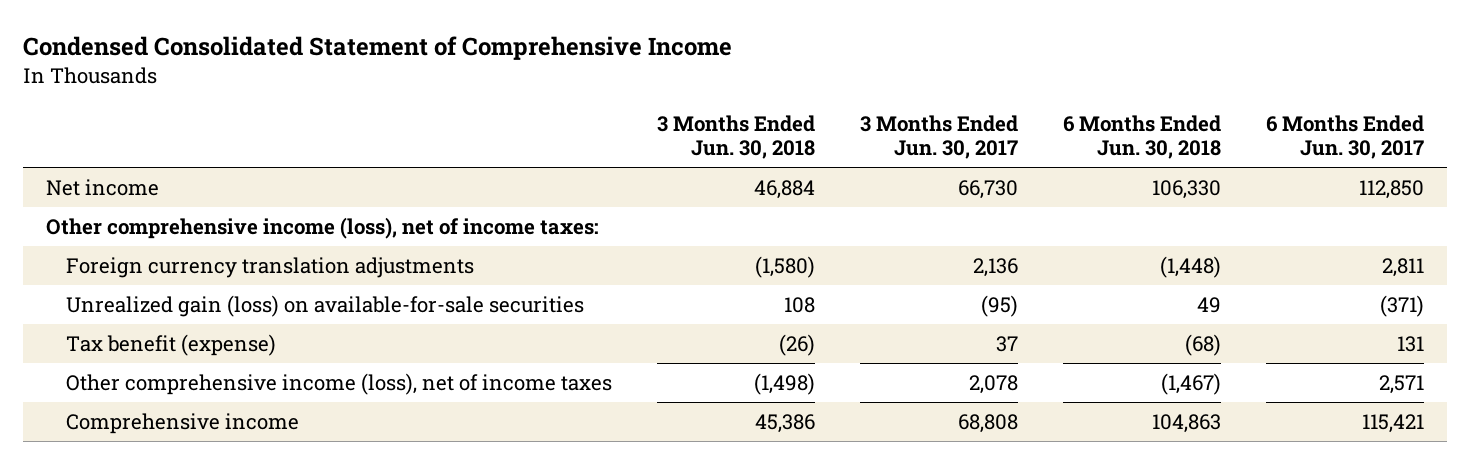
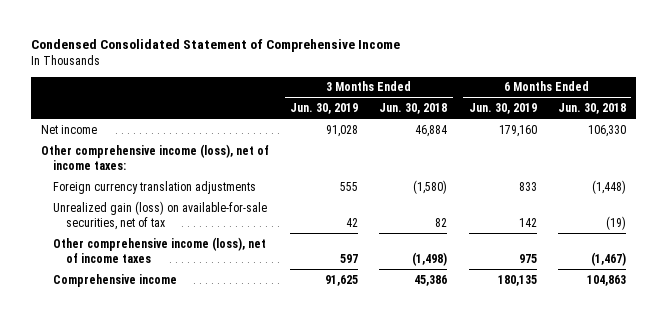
- | 3 Months Ended Jun. 30, 2018 | 3 Months Ended Jun. 30, 2017 | 6 Months Ended Jun. 30, 2018 | 6 Months Ended Jun. 30, 2017
+ | 3 Months Ended Jun. 30, 2019 | 3 Months Ended Jun. 30, 2018 | 6 Months Ended Jun. 30, 2019 | 6 Months Ended Jun. 30, 2018
- Unrealized gain (loss) on available-for-sale securities | 108 | (95) | 49 | (371)
- Tax benefit (expense) | (26) | 37 | (68) | 131
+ Unrealized gain (loss) on available-for-sale securities, net of tax | 42 | 82 | 142 | (19)

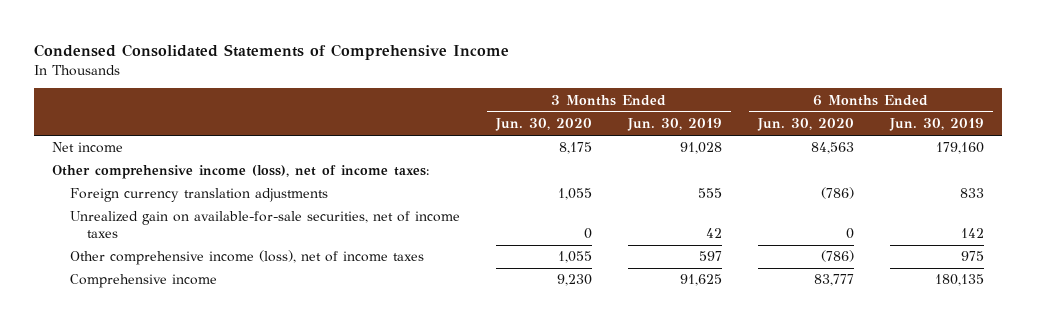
- Condensed Consolidated Statement of Comprehensive Income
+ Condensed Consolidated Statements of Comprehensive Income
- | 3 Months Ended Jun. 30, 2019 | 3 Months Ended Jun. 30, 2018 | 6 Months Ended Jun. 30, 2019 | 6 Months Ended Jun. 30, 2018
+ | 3 Months Ended Jun. 30, 2020 | 3 Months Ended Jun. 30, 2019 | 6 Months Ended Jun. 30, 2020 | 6 Months Ended Jun. 30, 2019
- Unrealized gain (loss) on available-for-sale securities, net of tax | 42 | 82 | 142 | (19)
+ Unrealized gain on available-for-sale securities, net of income taxes | 0 | 42 | 0 | 142

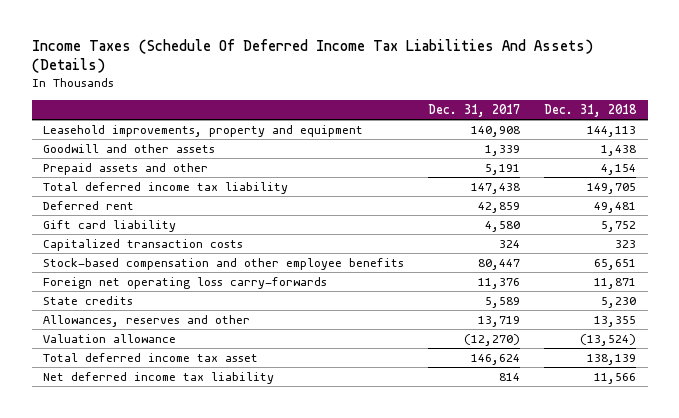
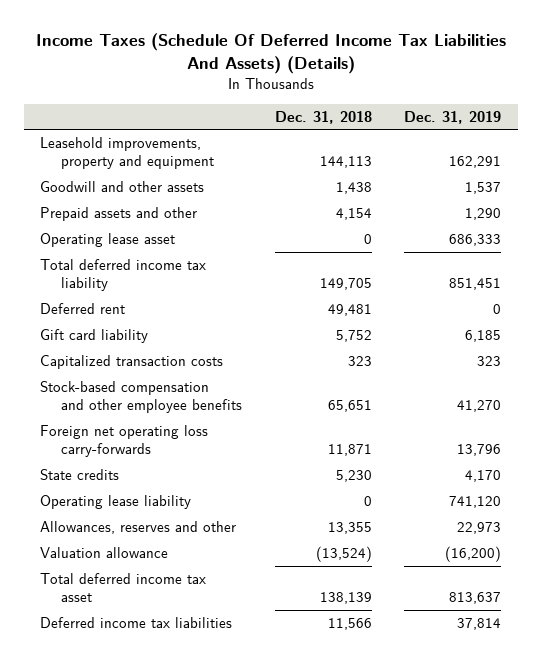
- | Dec. 31, 2017 | Dec. 31, 2018
+ | Dec. 31, 2018 | Dec. 31, 2019
+ Operating lease asset | 0 | 686,333
+ Operating lease liability | 0 | 741,120
- Net deferred income tax liability | 814 | 11,566
+ Deferred income tax liabilities | 11,566 | 37,814

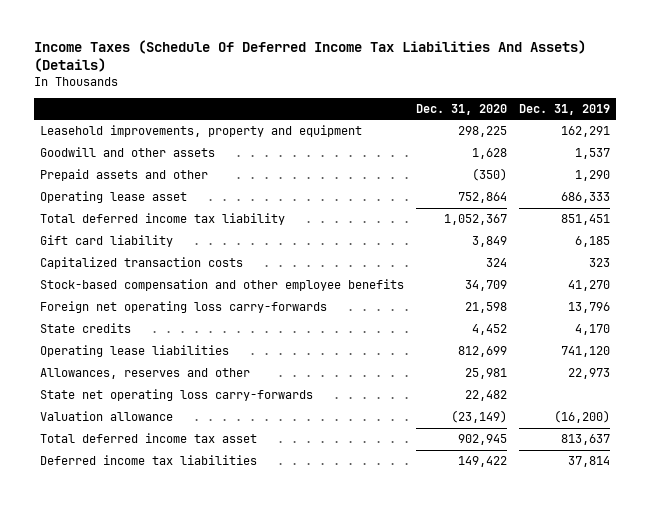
- | Dec. 31, 2018 | Dec. 31, 2019
+ | Dec. 31, 2020 | Dec. 31, 2019
- Deferred rent | 49,481 | 0
- Operating lease liability | 0 | 741,120
+ Operating lease liabilities | 812,699 | 741,120
+ State net operating loss carry-forwards | 22,482 |

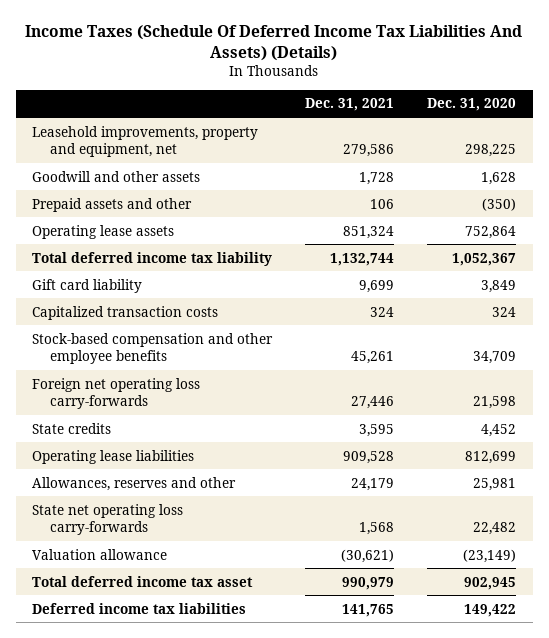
- | Dec. 31, 2020 | Dec. 31, 2019
+ | Dec. 31, 2021 | Dec. 31, 2020
- Leasehold improvements, property and equipment | 298,225 | 162,291
+ Leasehold improvements, property and equipment, net | 279,586 | 298,225
- Operating lease asset | 752,864 | 686,333
+ Operating lease assets | 851,324 | 752,864

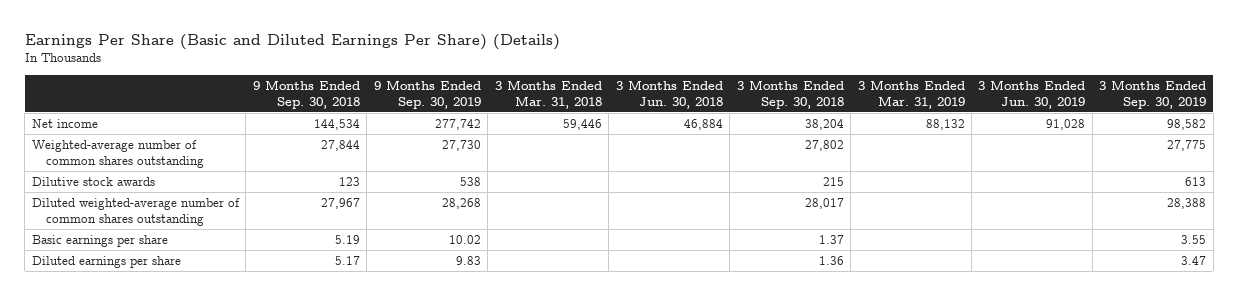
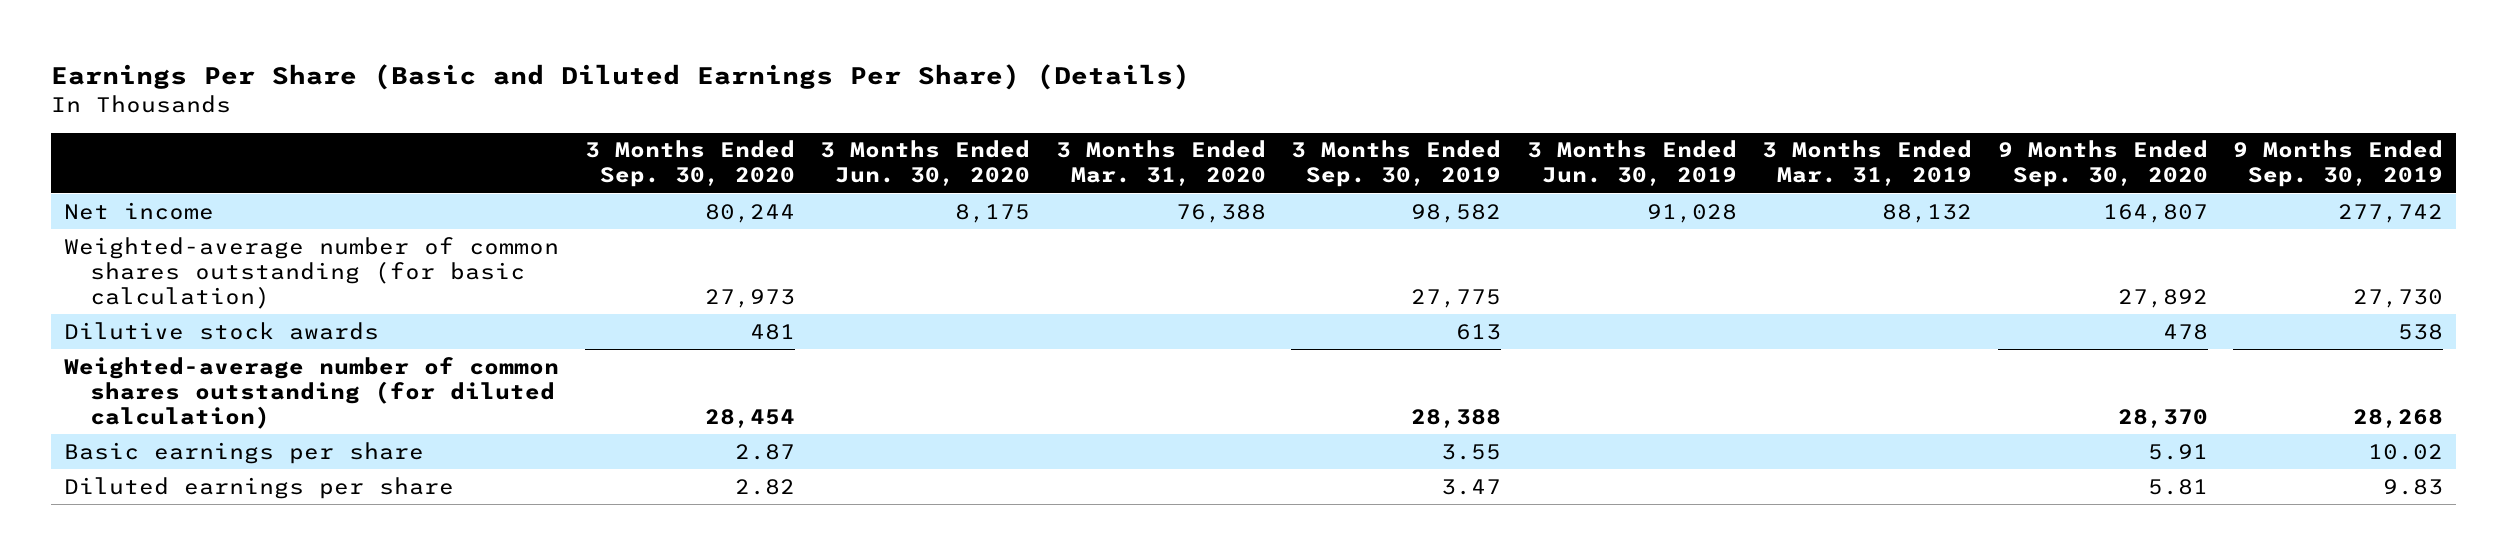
- | 9 Months Ended Sep. 30, 2018 | 9 Months Ended Sep. 30, 2019 | 3 Months Ended Mar. 31, 2018 | 3 Months Ended Jun. 30, 2018 | 3 Months Ended Sep. 30, 2018 | 3 Months Ended Mar. 31, 2019 | 3 Months Ended Jun. 30, 2019 | 3 Months Ended Sep. 30, 2019
+ | 3 Months Ended Sep. 30, 2020 | 3 Months Ended Jun. 30, 2020 | 3 Months Ended Mar. 31, 2020 | 3 Months Ended Sep. 30, 2019 | 3 Months Ended Jun. 30, 2019 | 3 Months Ended Mar. 31, 2019 | 9 Months Ended Sep. 30, 2020 | 9 Months Ended Sep. 30, 2019
- Weighted-average number of common shares outstanding | 27,844 | 27,730 | | | 27,802 | | | 27,775
+ Weighted-average number of common shares outstanding (for basic calculation) | 27,973 | | | 27,775 | | | 27,892 | 27,730
- Diluted weighted-average number of common shares outstanding | 27,967 | 28,268 | | | 28,017 | | | 28,388
+ Weighted-average number of common shares outstanding (for diluted calculation) | 28,454 | | | 28,388 | | | 28,370 | 28,268

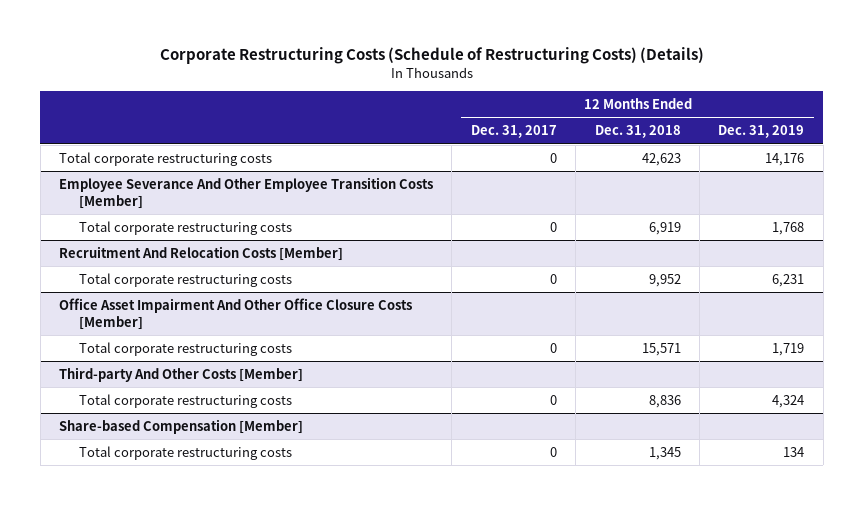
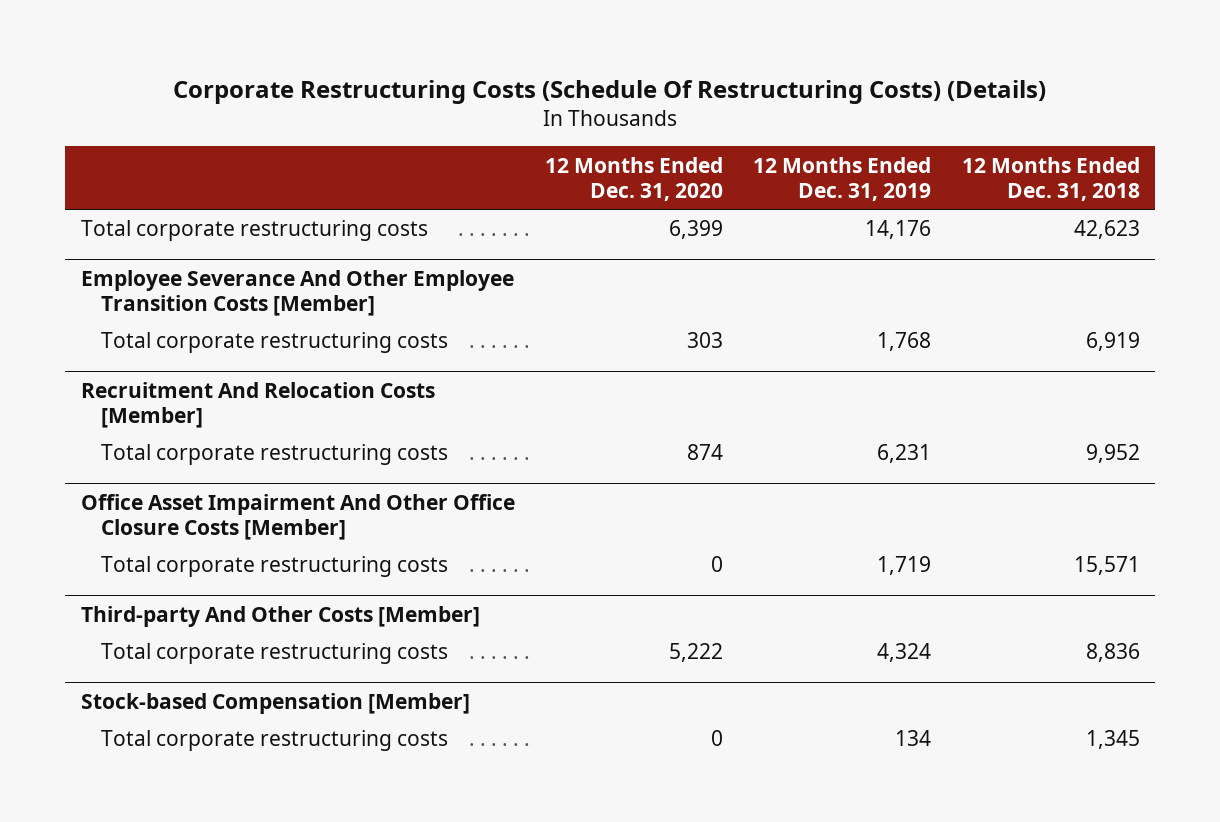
- Corporate Restructuring Costs (Schedule of Restructuring Costs) (Details)
+ Corporate Restructuring Costs (Schedule Of Restructuring Costs) (Details)
- | 12 Months Ended Dec. 31, 2017 | 12 Months Ended Dec. 31, 2018 | 12 Months Ended Dec. 31, 2019
+ | 12 Months Ended Dec. 31, 2020 | 12 Months Ended Dec. 31, 2019 | 12 Months Ended Dec. 31, 2018
- Share-based Compensation [Member]
+ Stock-based Compensation [Member]

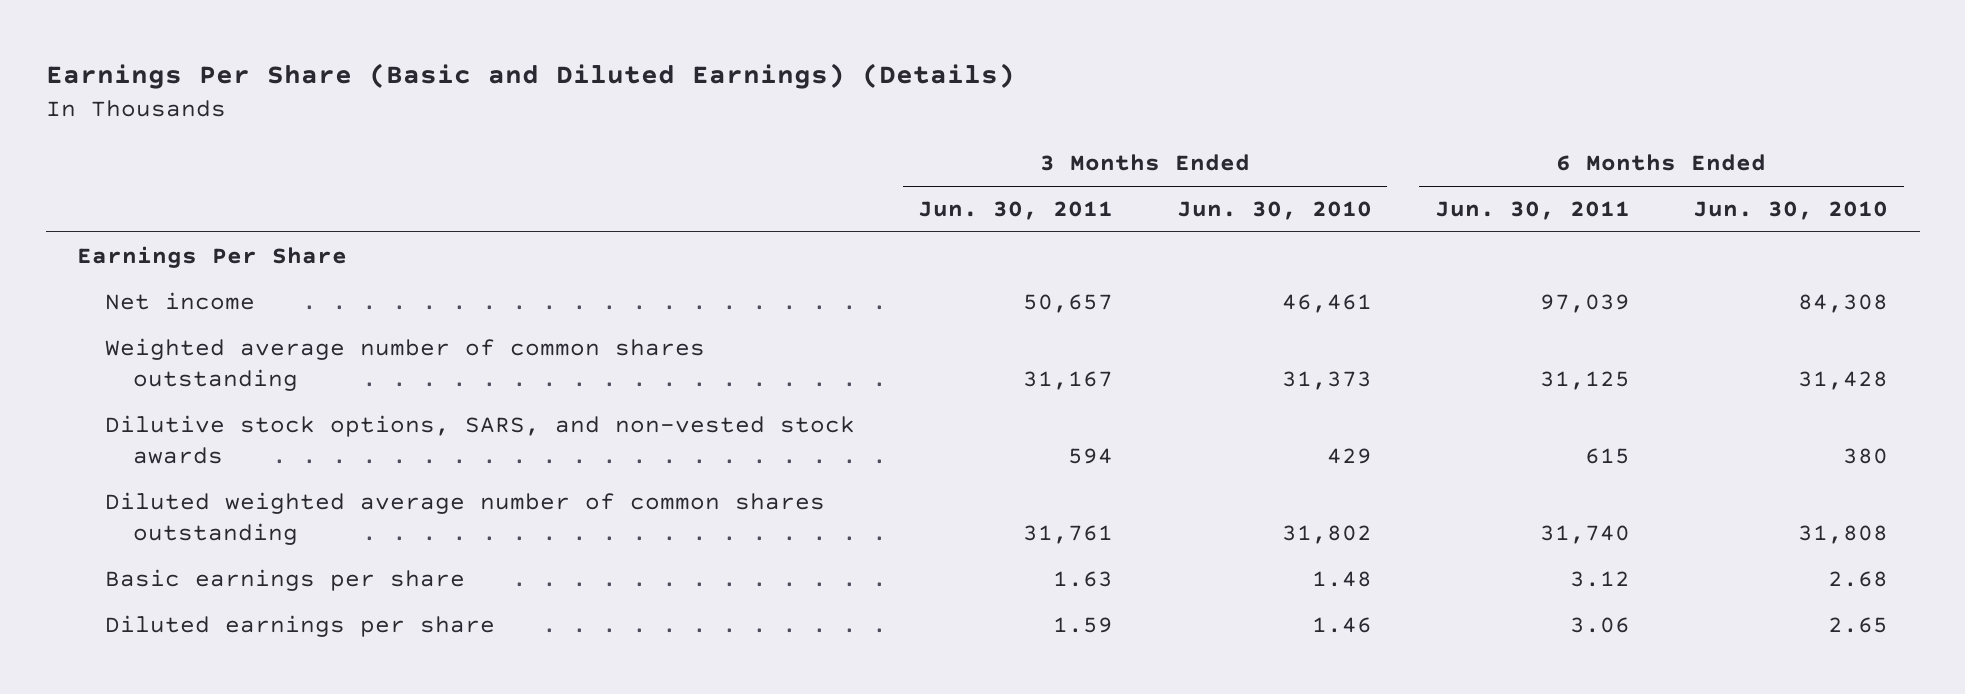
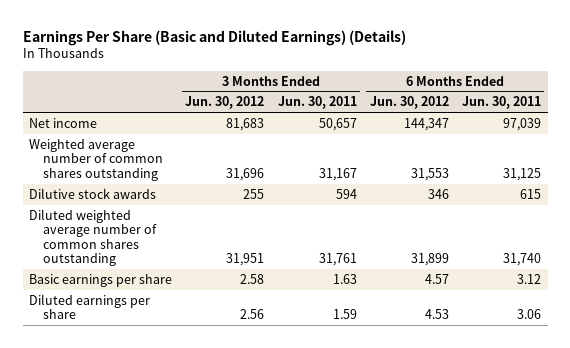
- | 3 Months Ended Jun. 30, 2011 | 3 Months Ended Jun. 30, 2010 | 6 Months Ended Jun. 30, 2011 | 6 Months Ended Jun. 30, 2010
+ | 3 Months Ended Jun. 30, 2012 | 3 Months Ended Jun. 30, 2011 | 6 Months Ended Jun. 30, 2012 | 6 Months Ended Jun. 30, 2011
- Earnings Per Share
- Dilutive stock options, SARS, and non-vested stock awards | 594 | 429 | 615 | 380
+ Dilutive stock awards | 255 | 594 | 346 | 615

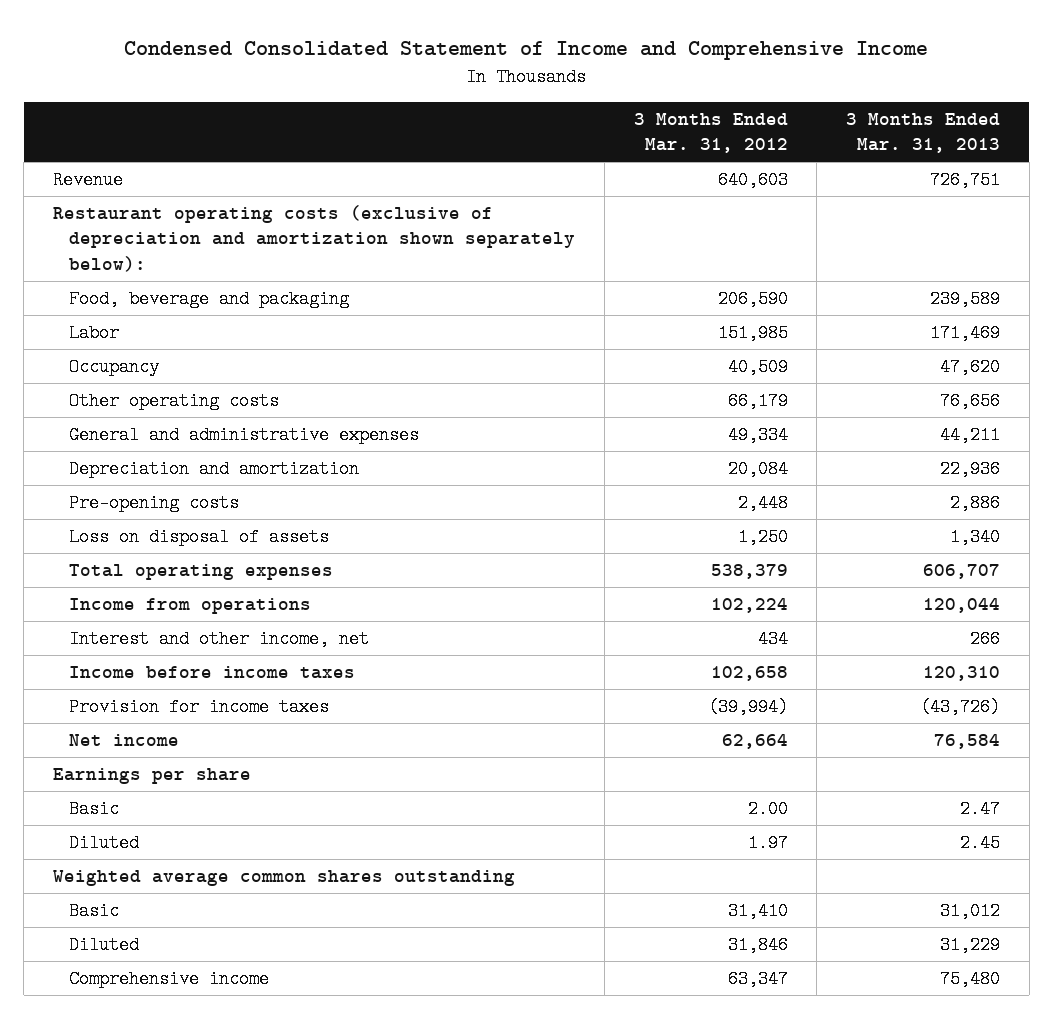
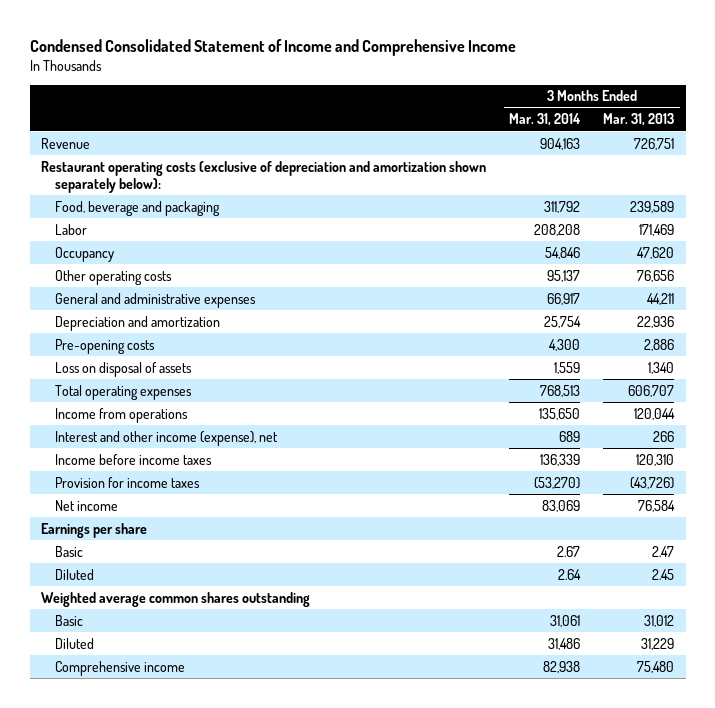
- | 3 Months Ended Mar. 31, 2012 | 3 Months Ended Mar. 31, 2013
+ | 3 Months Ended Mar. 31, 2014 | 3 Months Ended Mar. 31, 2013
- Interest and other income, net | 434 | 266
+ Interest and other income (expense), net | 689 | 266

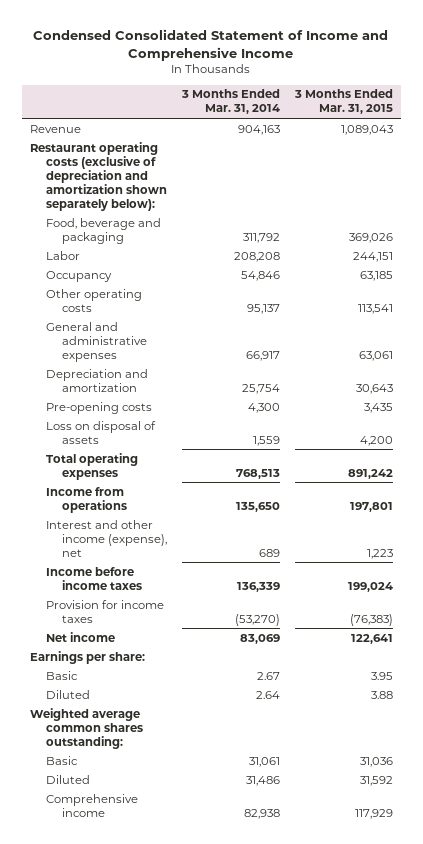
- | 3 Months Ended Mar. 31, 2014 | 3 Months Ended Mar. 31, 2013
+ | 3 Months Ended Mar. 31, 2014 | 3 Months Ended Mar. 31, 2015
- Earnings per share
+ Earnings per share:
- Weighted average common shares outstanding
+ Weighted average common shares outstanding:

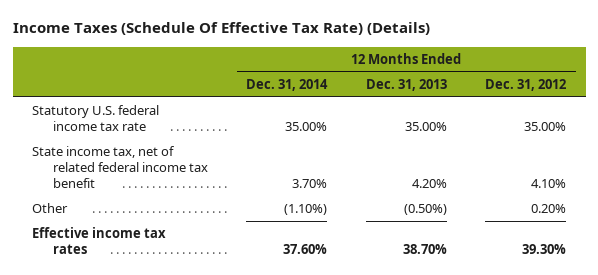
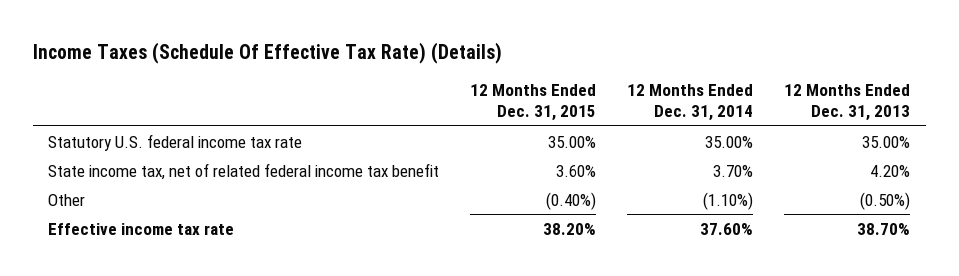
- | 12 Months Ended Dec. 31, 2014 | 12 Months Ended Dec. 31, 2013 | 12 Months Ended Dec. 31, 2012
+ | 12 Months Ended Dec. 31, 2015 | 12 Months Ended Dec. 31, 2014 | 12 Months Ended Dec. 31, 2013
- Effective income tax rates | 37.60% | 38.70% | 39.30%
+ Effective income tax rate | 38.20% | 37.60% | 38.70%

